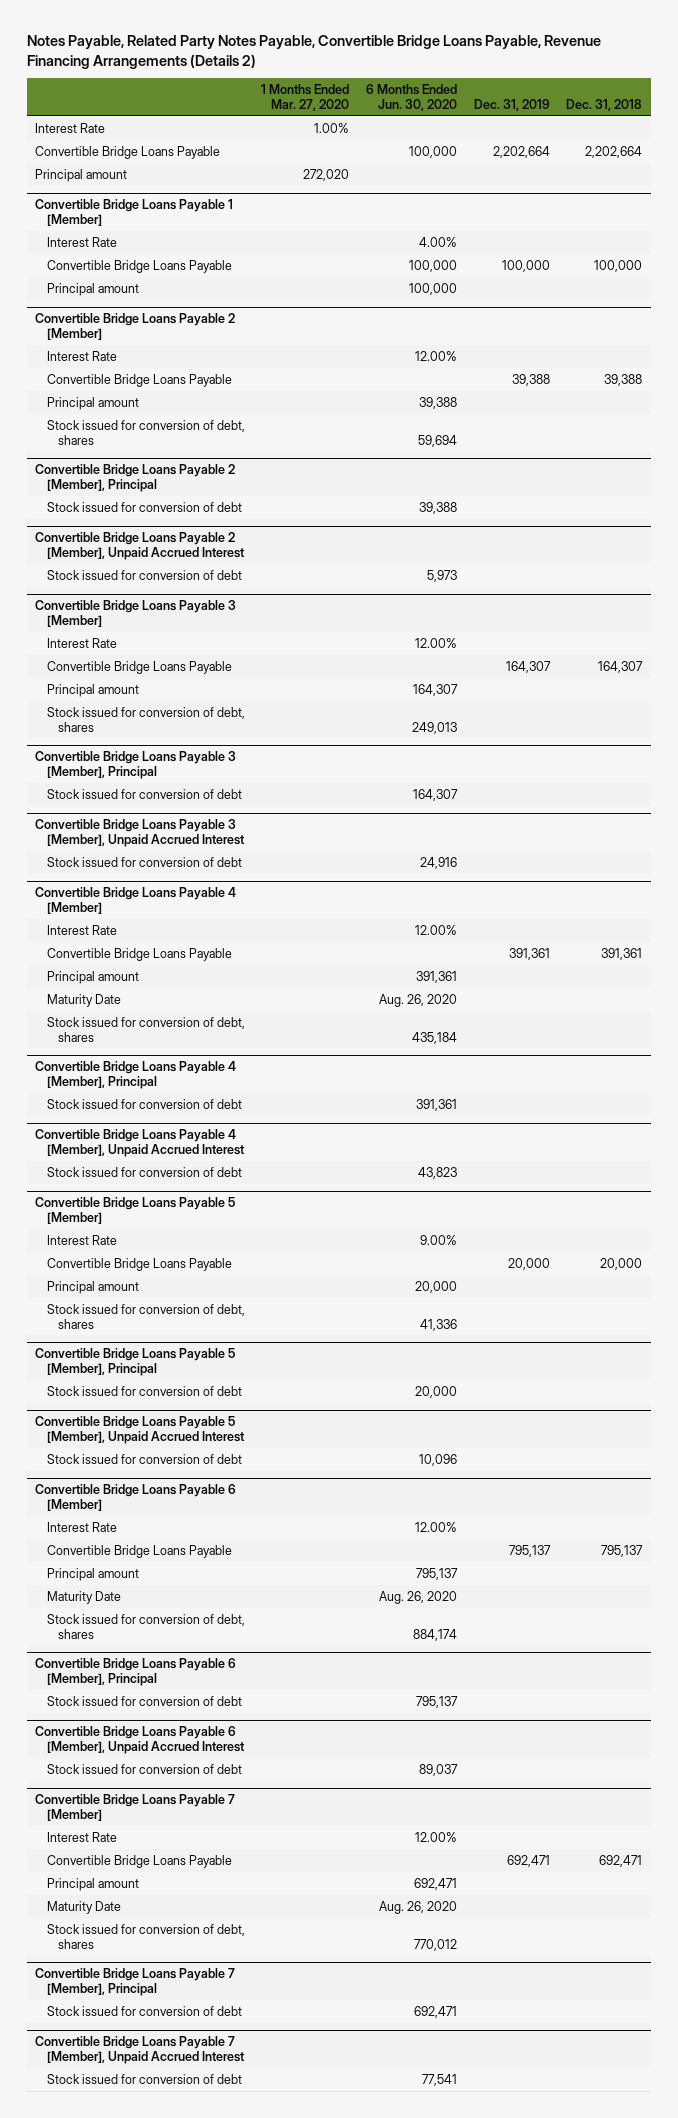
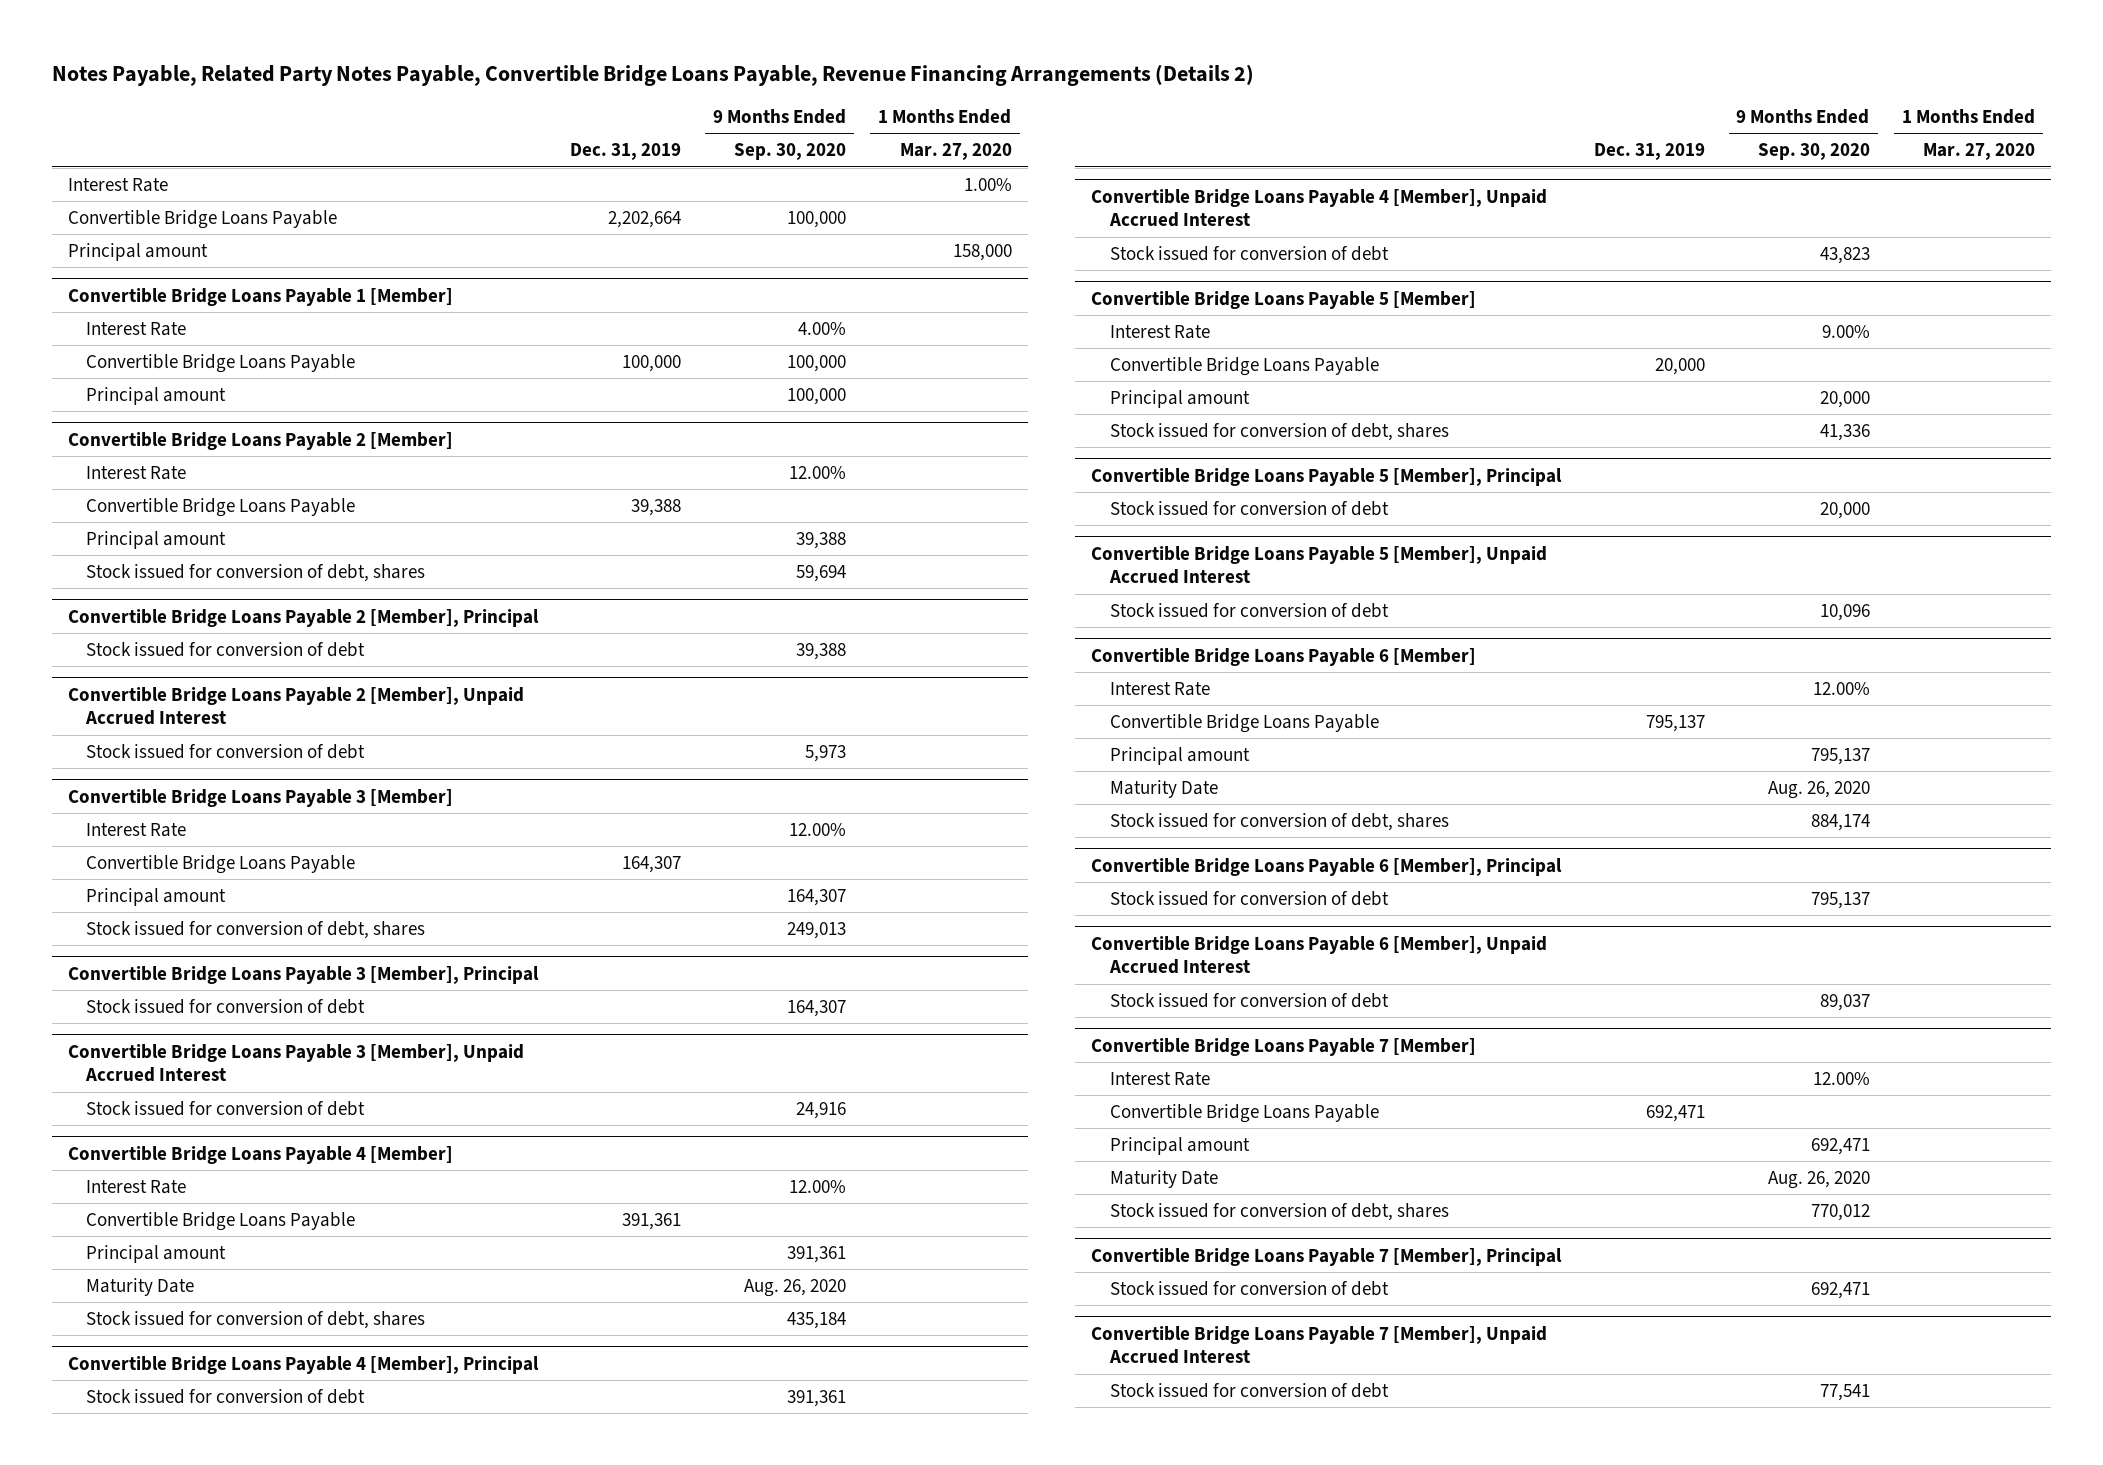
- | 1 Months Ended Mar. 27, 2020 | 6 Months Ended Jun. 30, 2020 | Dec. 31, 2019 | Dec. 31, 2018
+ | Dec. 31, 2019 | 9 Months Ended Sep. 30, 2020 | 1 Months Ended Mar. 27, 2020
- Principal amount | 272,020 | | |
+ Principal amount | | | 158,000

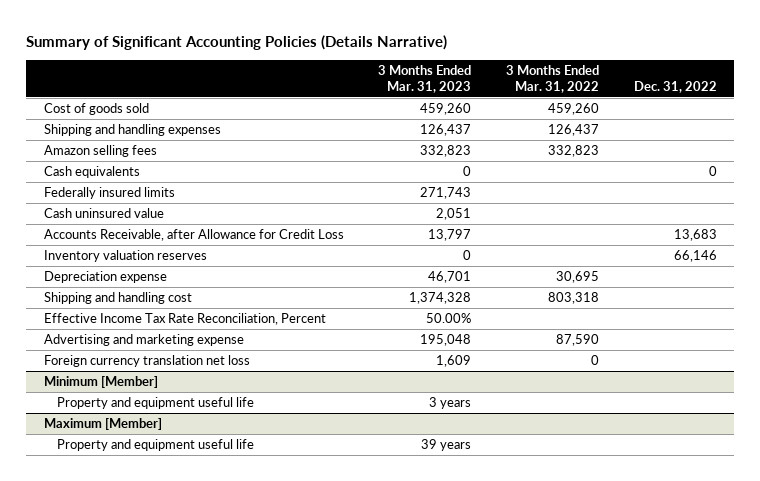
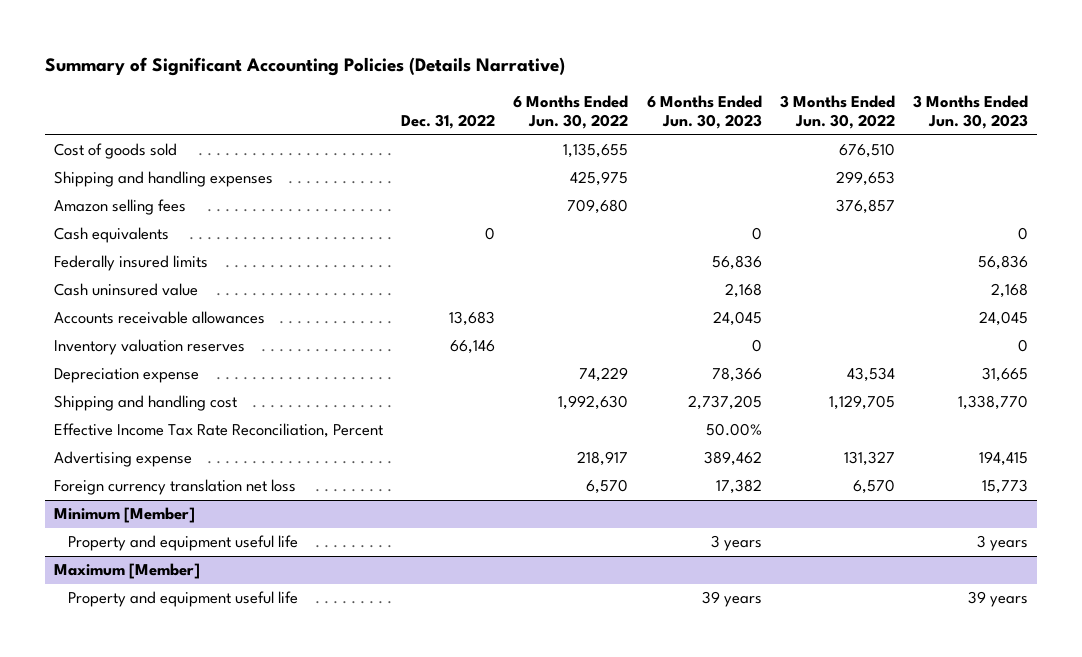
- | 3 Months Ended Mar. 31, 2023 | 3 Months Ended Mar. 31, 2022 | Dec. 31, 2022
+ | Dec. 31, 2022 | 6 Months Ended Jun. 30, 2022 | 6 Months Ended Jun. 30, 2023 | 3 Months Ended Jun. 30, 2022 | 3 Months Ended Jun. 30, 2023
- Accounts Receivable, after Allowance for Credit Loss | 13,797 | | 13,683
+ Accounts receivable allowances | 13,683 | | 24,045 | | 24,045
- Advertising and marketing expense | 195,048 | 87,590 |
+ Advertising expense | | 218,917 | 389,462 | 131,327 | 194,415

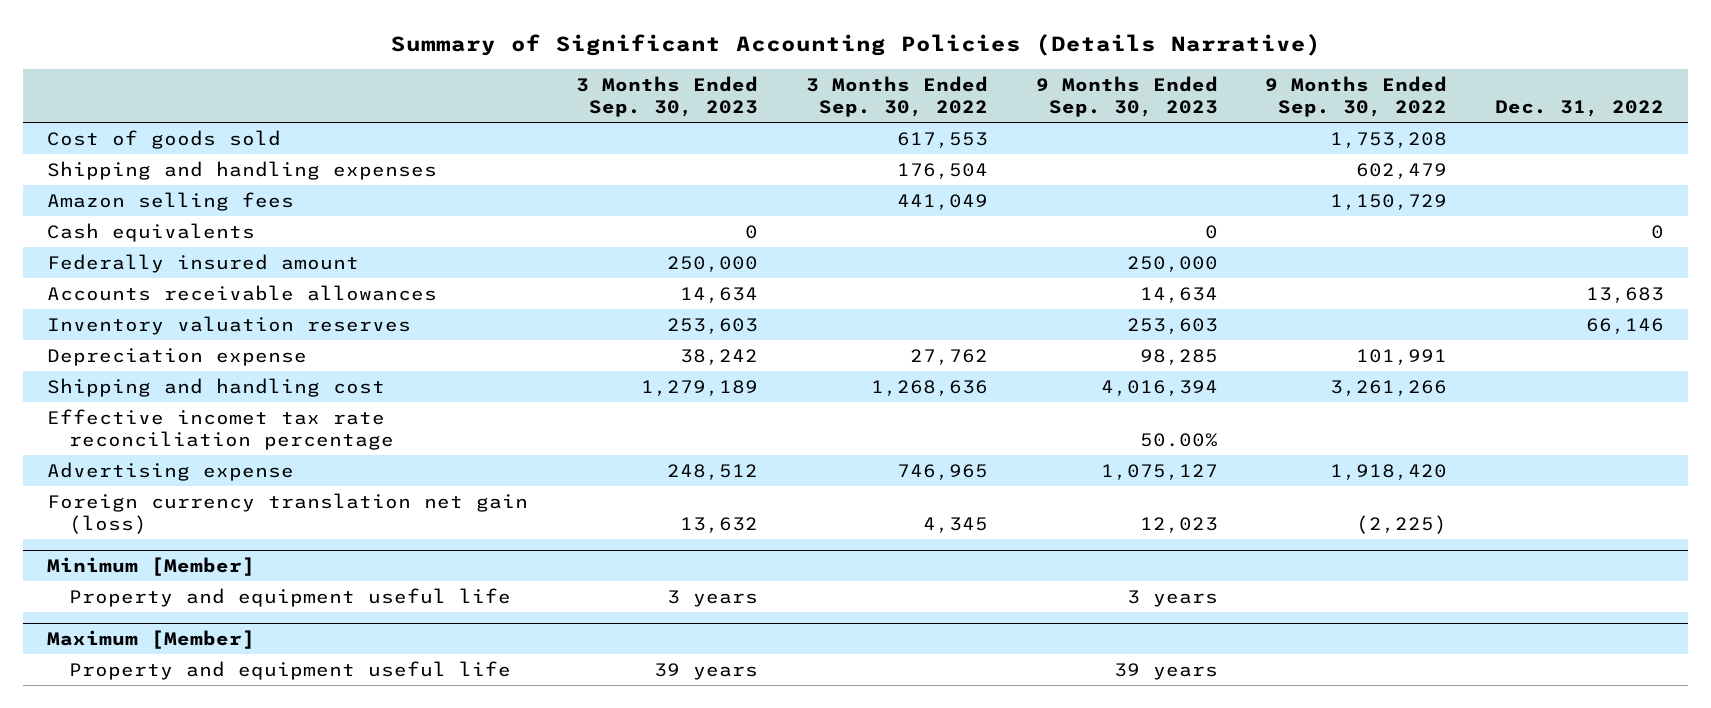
- | Dec. 31, 2022 | 6 Months Ended Jun. 30, 2022 | 6 Months Ended Jun. 30, 2023 | 3 Months Ended Jun. 30, 2022 | 3 Months Ended Jun. 30, 2023
+ | 3 Months Ended Sep. 30, 2023 | 3 Months Ended Sep. 30, 2022 | 9 Months Ended Sep. 30, 2023 | 9 Months Ended Sep. 30, 2022 | Dec. 31, 2022
- Federally insured limits | | | 56,836 | | 56,836
- Cash uninsured value | | | 2,168 | | 2,168
+ Federally insured amount | 250,000 | | 250,000 | |
- Effective Income Tax Rate Reconciliation, Percent | | | 50.00% | |
+ Effective incomet tax rate reconciliation percentage | | | 50.00% | |
- Foreign currency translation net loss | | 6,570 | 17,382 | 6,570 | 15,773
+ Foreign currency translation net gain (loss) | 13,632 | 4,345 | 12,023 | (2,225) |

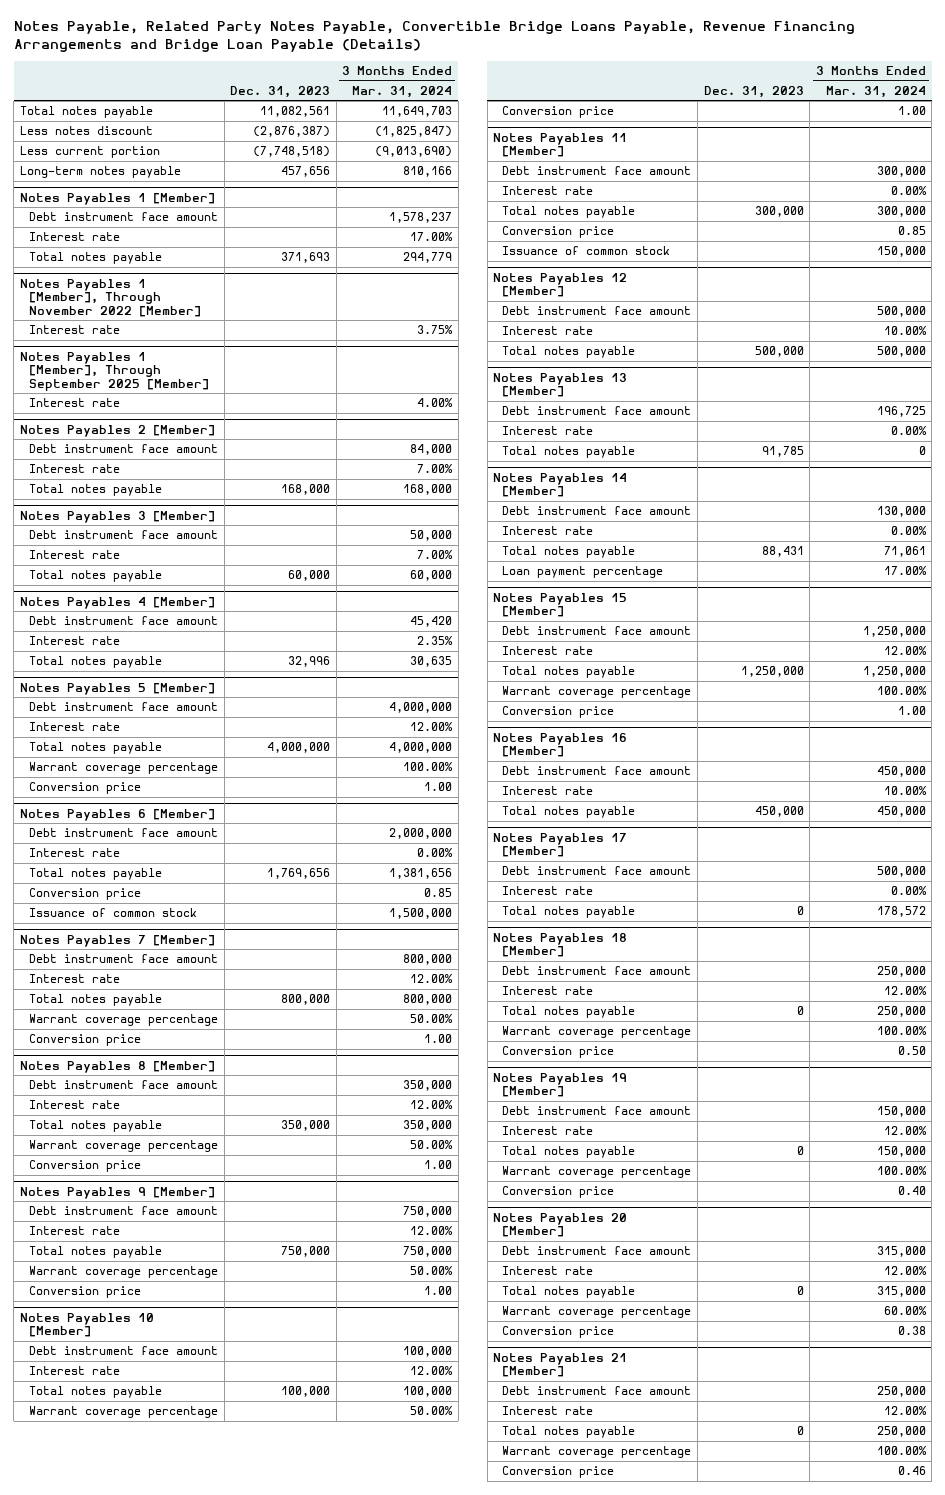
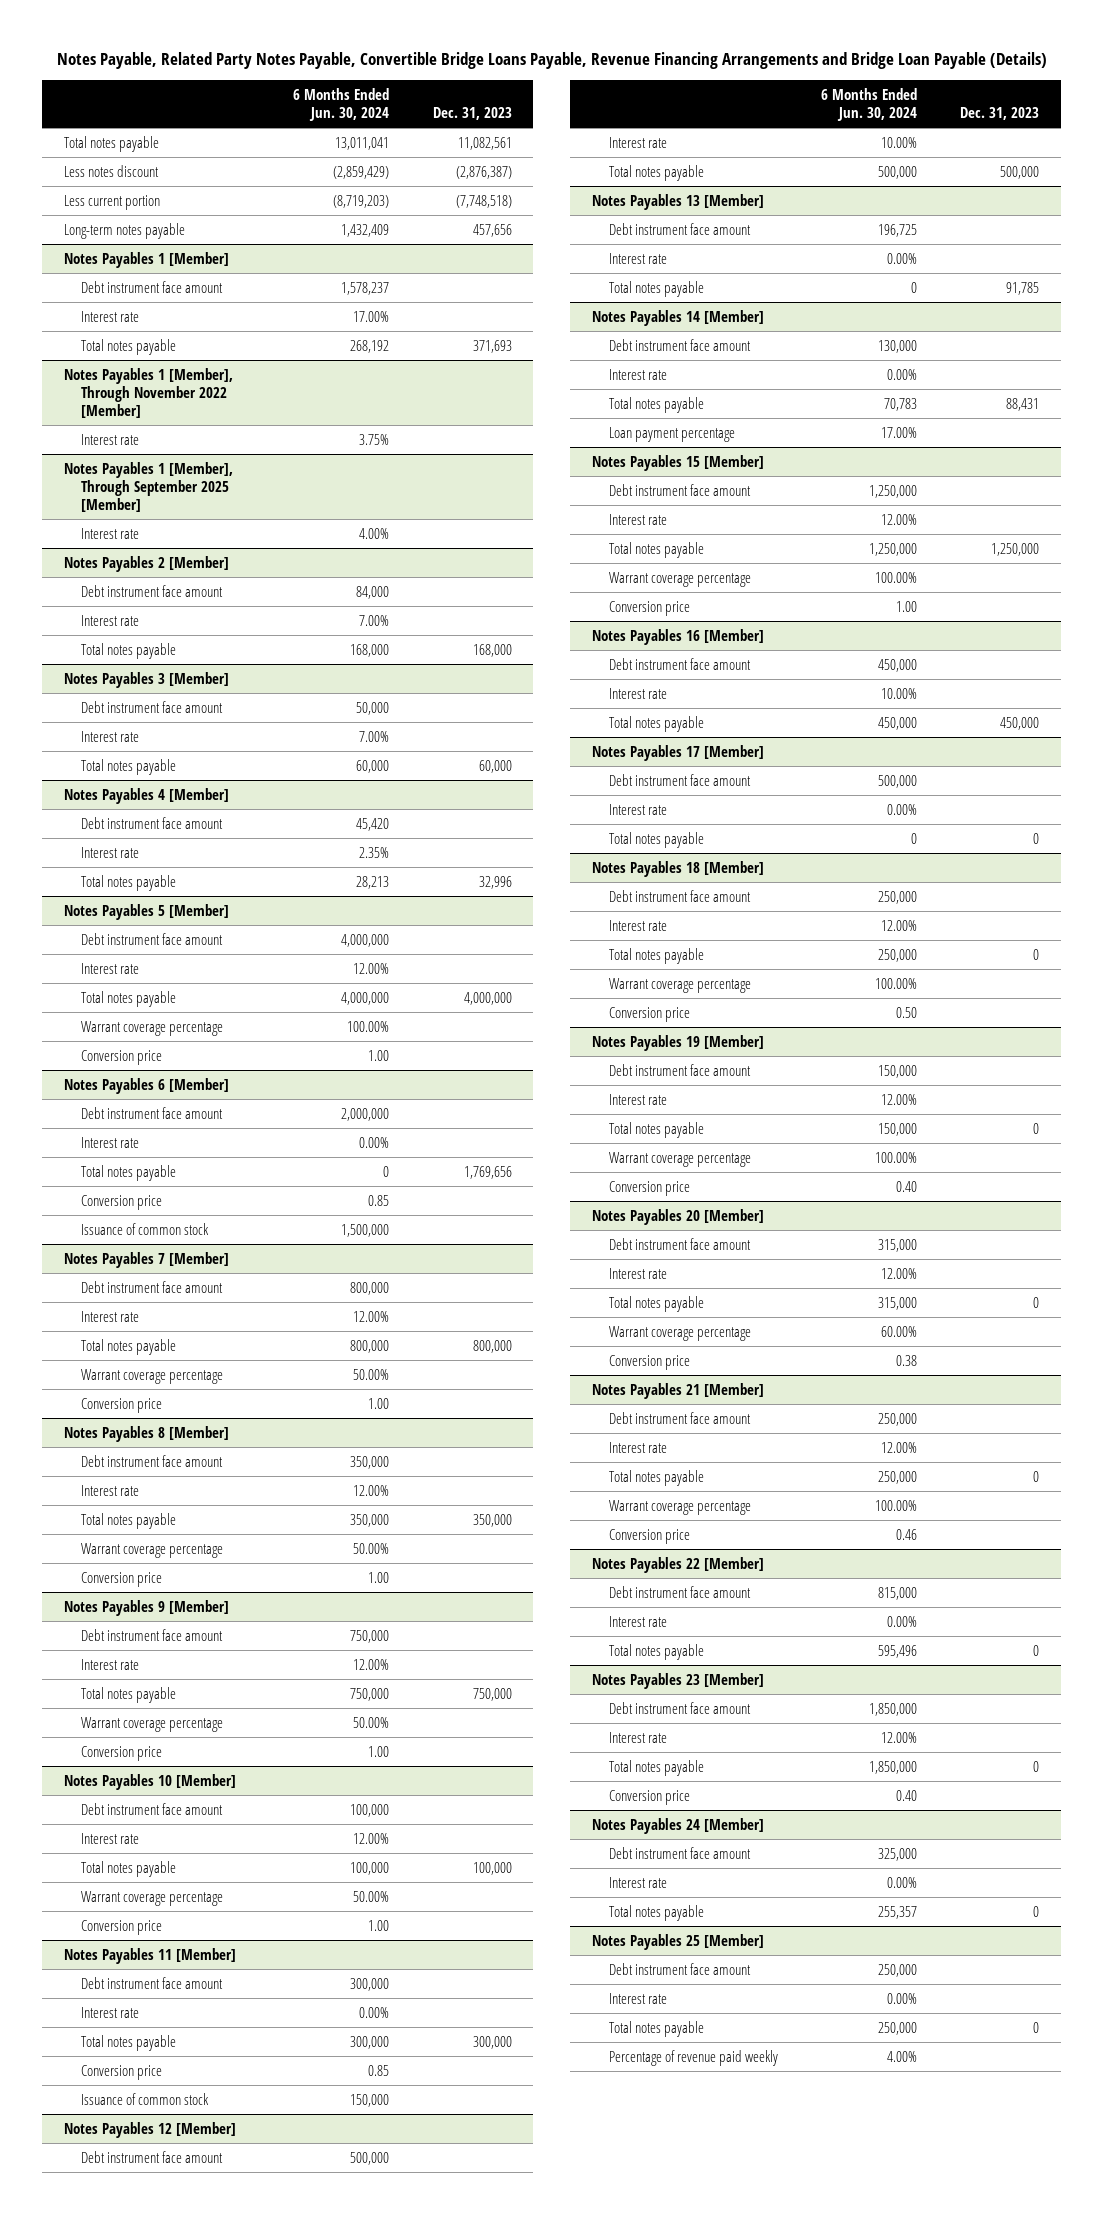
- | Dec. 31, 2023 | 3 Months Ended Mar. 31, 2024
+ | 6 Months Ended Jun. 30, 2024 | Dec. 31, 2023
+ Notes Payables 22 [Member]
+ Debt instrument face amount | 815,000 |
+ Interest rate | 0.00% |
+ Total notes payable | 595,496 | 0
+ Notes Payables 23 [Member]
+ Debt instrument face amount | 1,850,000 |
+ Interest rate | 12.00% |
+ Total notes payable | 1,850,000 | 0
+ Conversion price | 0.40 |
+ Notes Payables 24 [Member]
+ Debt instrument face amount | 325,000 |
+ Interest rate | 0.00% |
+ Total notes payable | 255,357 | 0
+ Notes Payables 25 [Member]
+ Debt instrument face amount | 250,000 |
+ Interest rate | 0.00% |
+ Total notes payable | 250,000 | 0
+ Percentage of revenue paid weekly | 4.00% |

